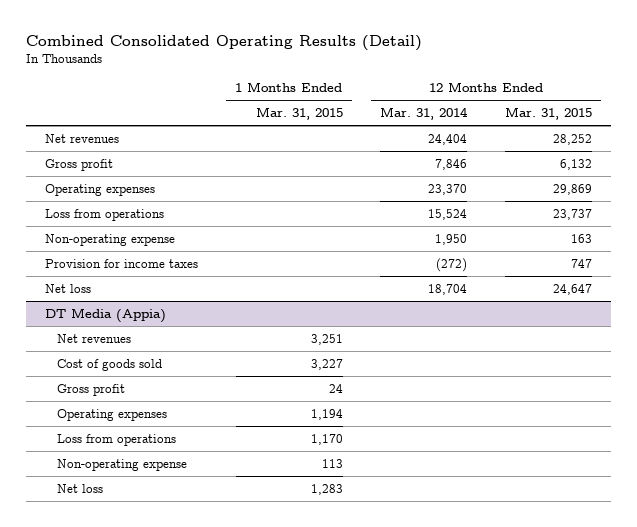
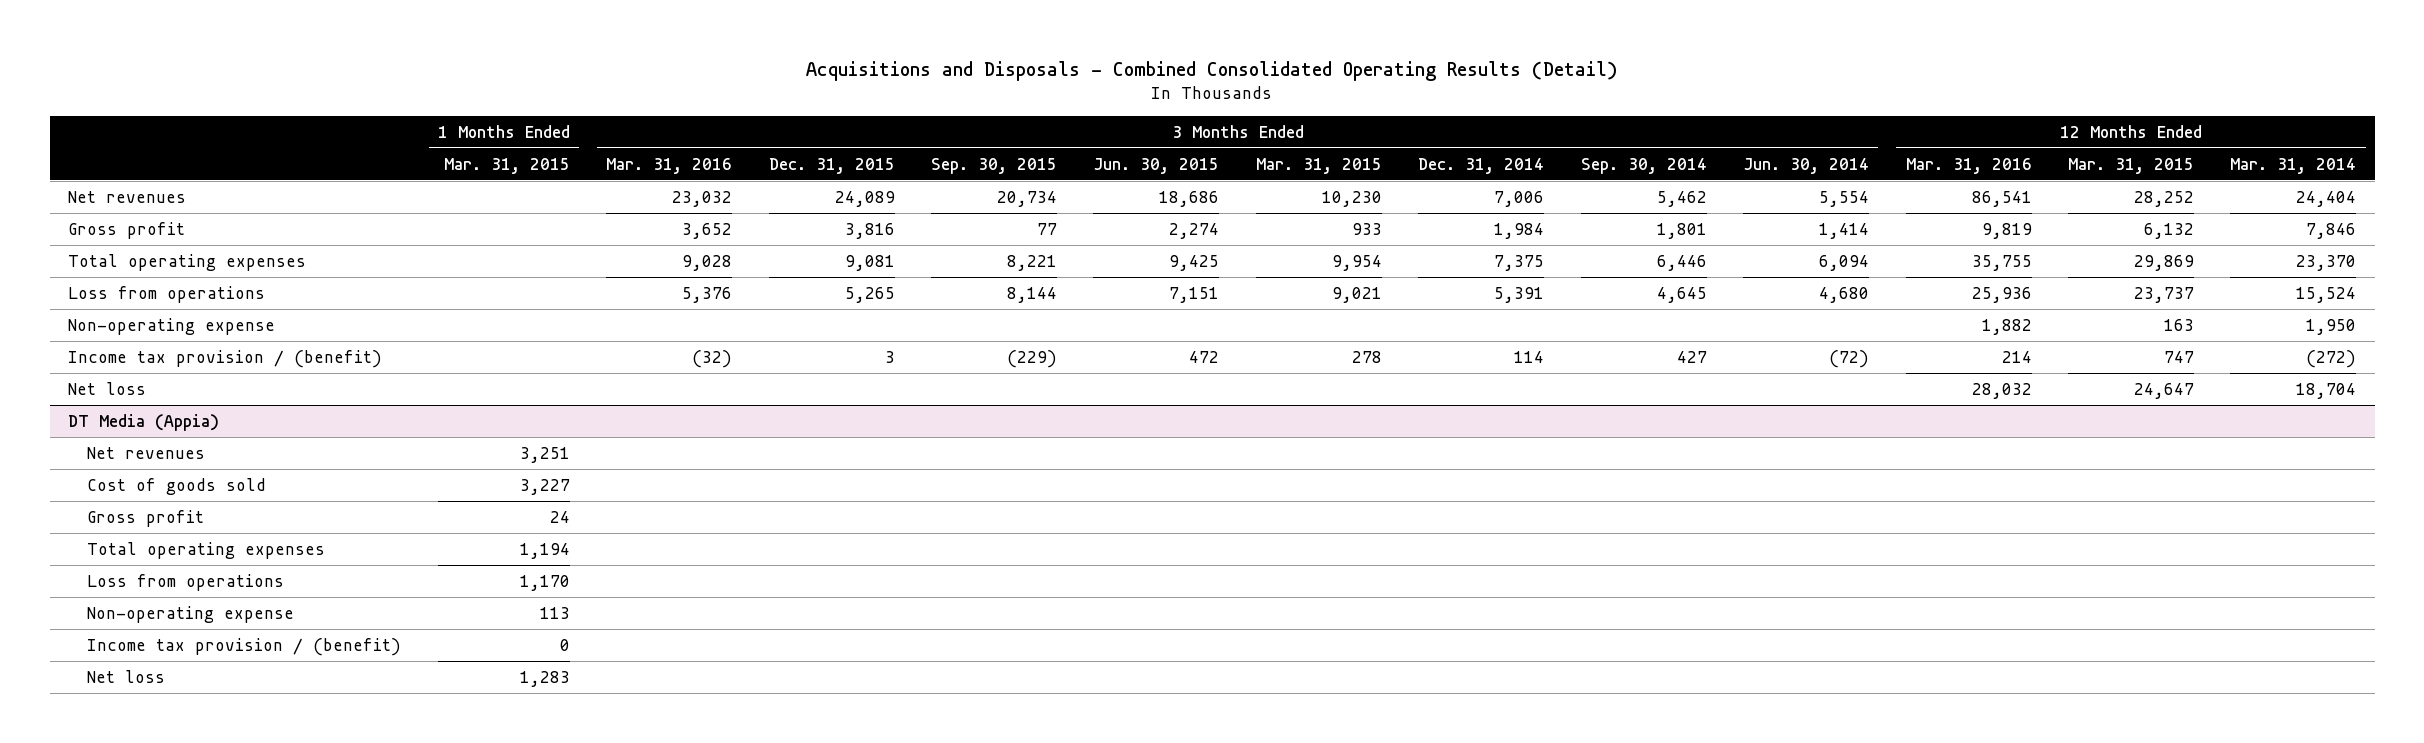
- Combined Consolidated Operating Results (Detail)
+ Acquisitions and Disposals - Combined Consolidated Operating Results (Detail)
- | 1 Months Ended Mar. 31, 2015 | 12 Months Ended Mar. 31, 2014 | 12 Months Ended Mar. 31, 2015
+ | 1 Months Ended Mar. 31, 2015 | 3 Months Ended Mar. 31, 2016 | 3 Months Ended Dec. 31, 2015 | 3 Months Ended Sep. 30, 2015 | 3 Months Ended Jun. 30, 2015 | 3 Months Ended Mar. 31, 2015 | 3 Months Ended Dec. 31, 2014 | 3 Months Ended Sep. 30, 2014 | 3 Months Ended Jun. 30, 2014 | 12 Months Ended Mar. 31, 2016 | 12 Months Ended Mar. 31, 2015 | 12 Months Ended Mar. 31, 2014
- Operating expenses | | 23,370 | 29,869
+ Total operating expenses | | 9,028 | 9,081 | 8,221 | 9,425 | 9,954 | 7,375 | 6,446 | 6,094 | 35,755 | 29,869 | 23,370
- Provision for income taxes | | (272) | 747
+ Income tax provision / (benefit) | | (32) | 3 | (229) | 472 | 278 | 114 | 427 | (72) | 214 | 747 | (272)
@ DT Media (Appia)
- Operating expenses | 1,194 | |
+ Total operating expenses | 1,194 | | | | | | | | | | |
+ Income tax provision / (benefit) | 0 | | | | | | | | | | |

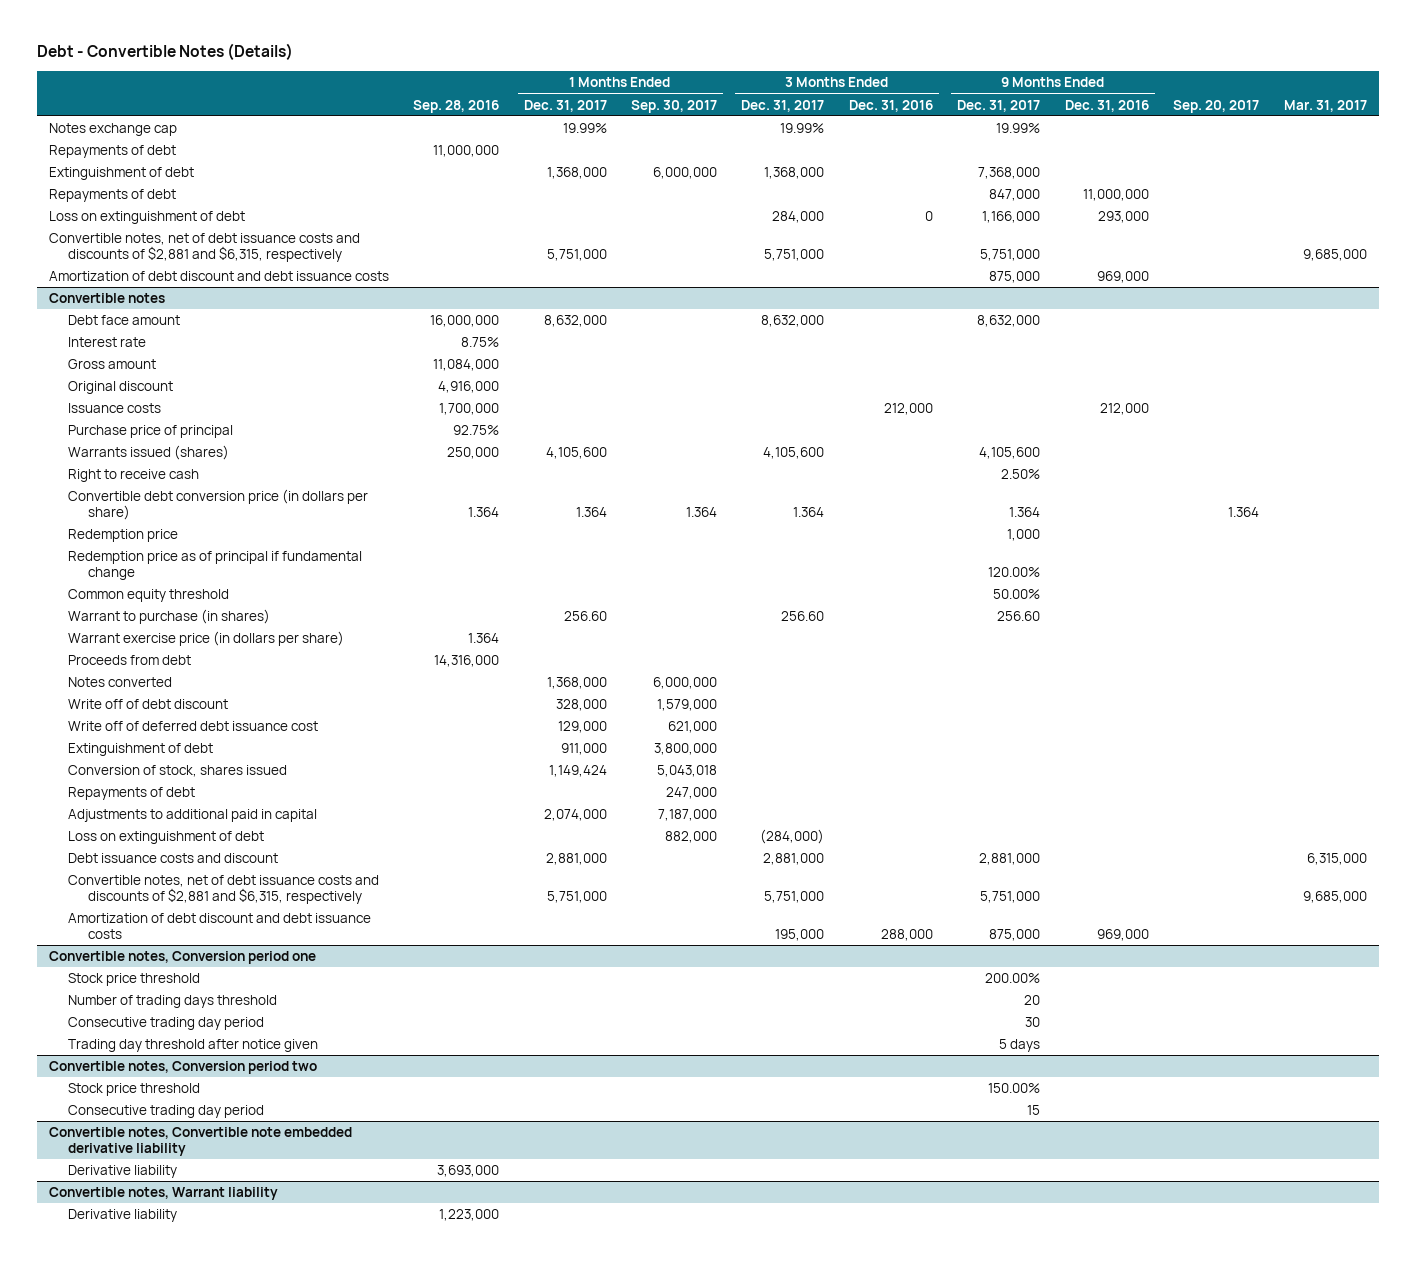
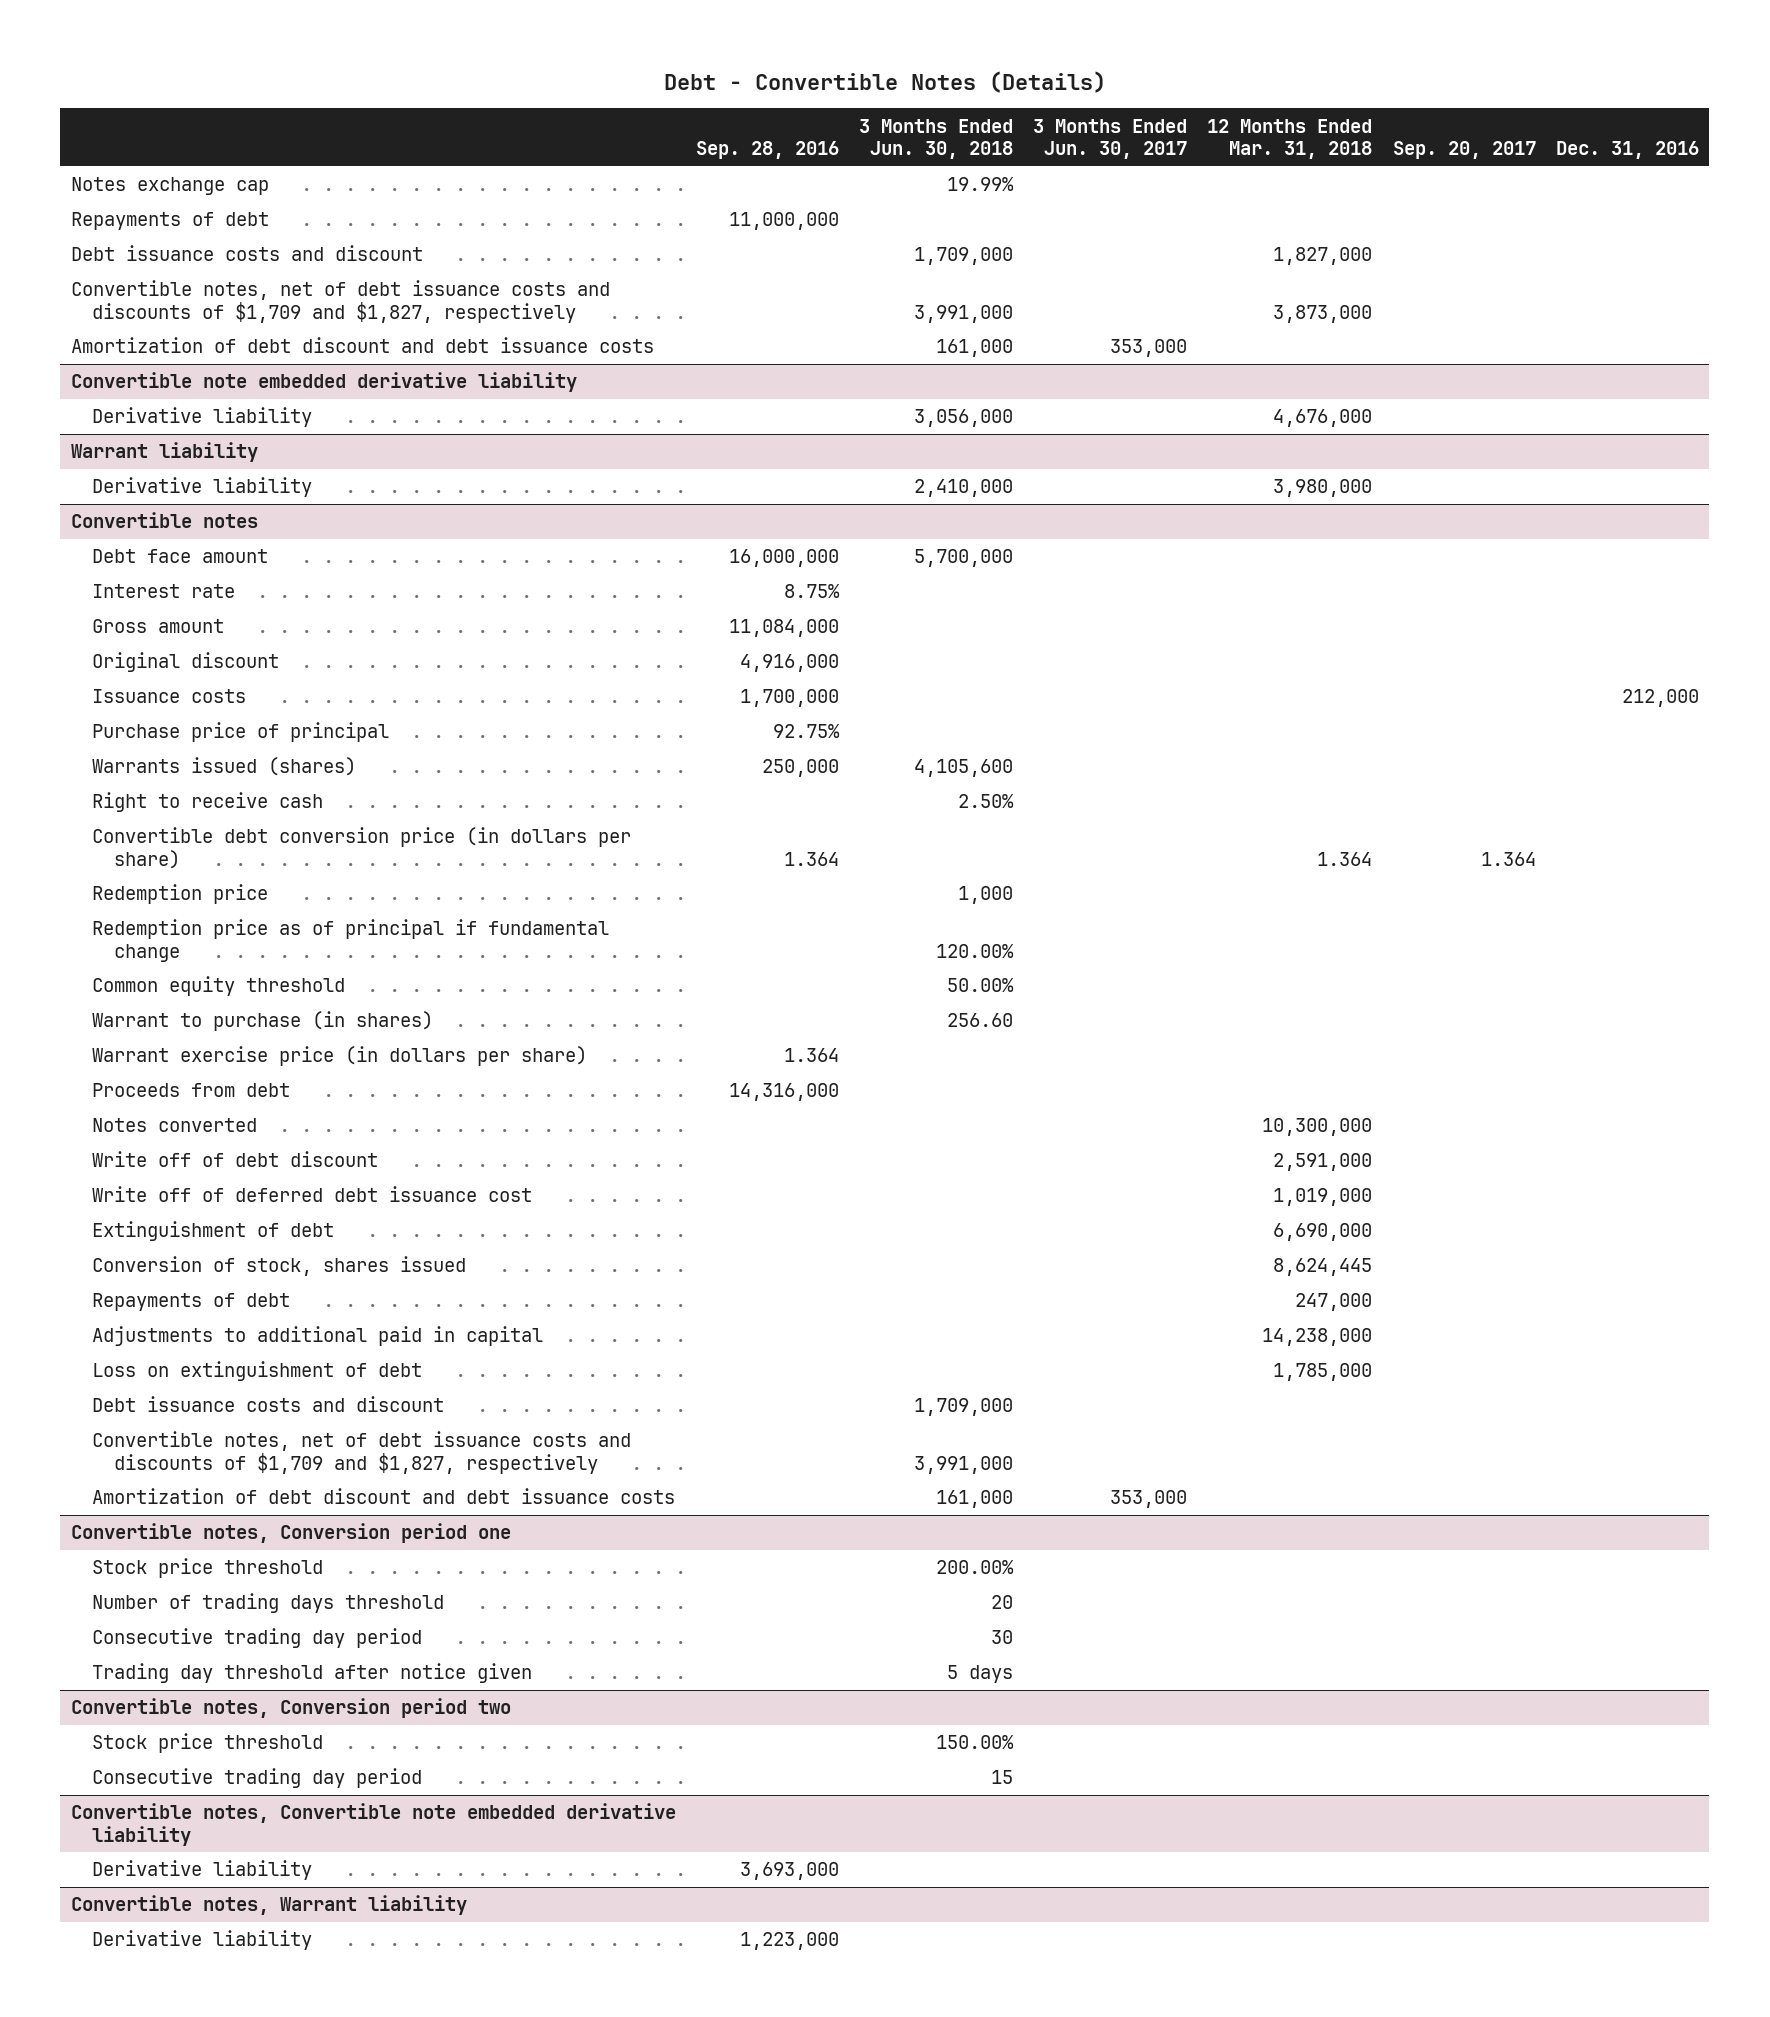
- | Sep. 28, 2016 | 1 Months Ended Dec. 31, 2017 | 1 Months Ended Sep. 30, 2017 | 3 Months Ended Dec. 31, 2017 | 3 Months Ended Dec. 31, 2016 | 9 Months Ended Dec. 31, 2017 | 9 Months Ended Dec. 31, 2016 | Sep. 20, 2017 | Mar. 31, 2017
+ | Sep. 28, 2016 | 3 Months Ended Jun. 30, 2018 | 3 Months Ended Jun. 30, 2017 | 12 Months Ended Mar. 31, 2018 | Sep. 20, 2017 | Dec. 31, 2016
- Extinguishment of debt | | 1,368,000 | 6,000,000 | 1,368,000 | | 7,368,000 | | |
- Repayments of debt | | | | | | 847,000 | 11,000,000 | |
- Loss on extinguishment of debt | | | | 284,000 | 0 | 1,166,000 | 293,000 | |
- Convertible notes, net of debt issuance costs and discounts of $2,881 and $6,315, respectively | | 5,751,000 | | 5,751,000 | | 5,751,000 | | | 9,685,000
+ Debt issuance costs and discount | | 1,709,000 | | 1,827,000 | |
+ Convertible notes, net of debt issuance costs and discounts of $1,709 and $1,827, respectively | | 3,991,000 | | 3,873,000 | |
+ Convertible note embedded derivative liability
+ Derivative liability | | 3,056,000 | | 4,676,000 | |
+ Warrant liability
+ Derivative liability | | 2,410,000 | | 3,980,000 | |
@ Convertible notes
- Convertible notes, net of debt issuance costs and discounts of $2,881 and $6,315, respectively | | 5,751,000 | | 5,751,000 | | 5,751,000 | | | 9,685,000
+ Convertible notes, net of debt issuance costs and discounts of $1,709 and $1,827, respectively | | 3,991,000 | | | |

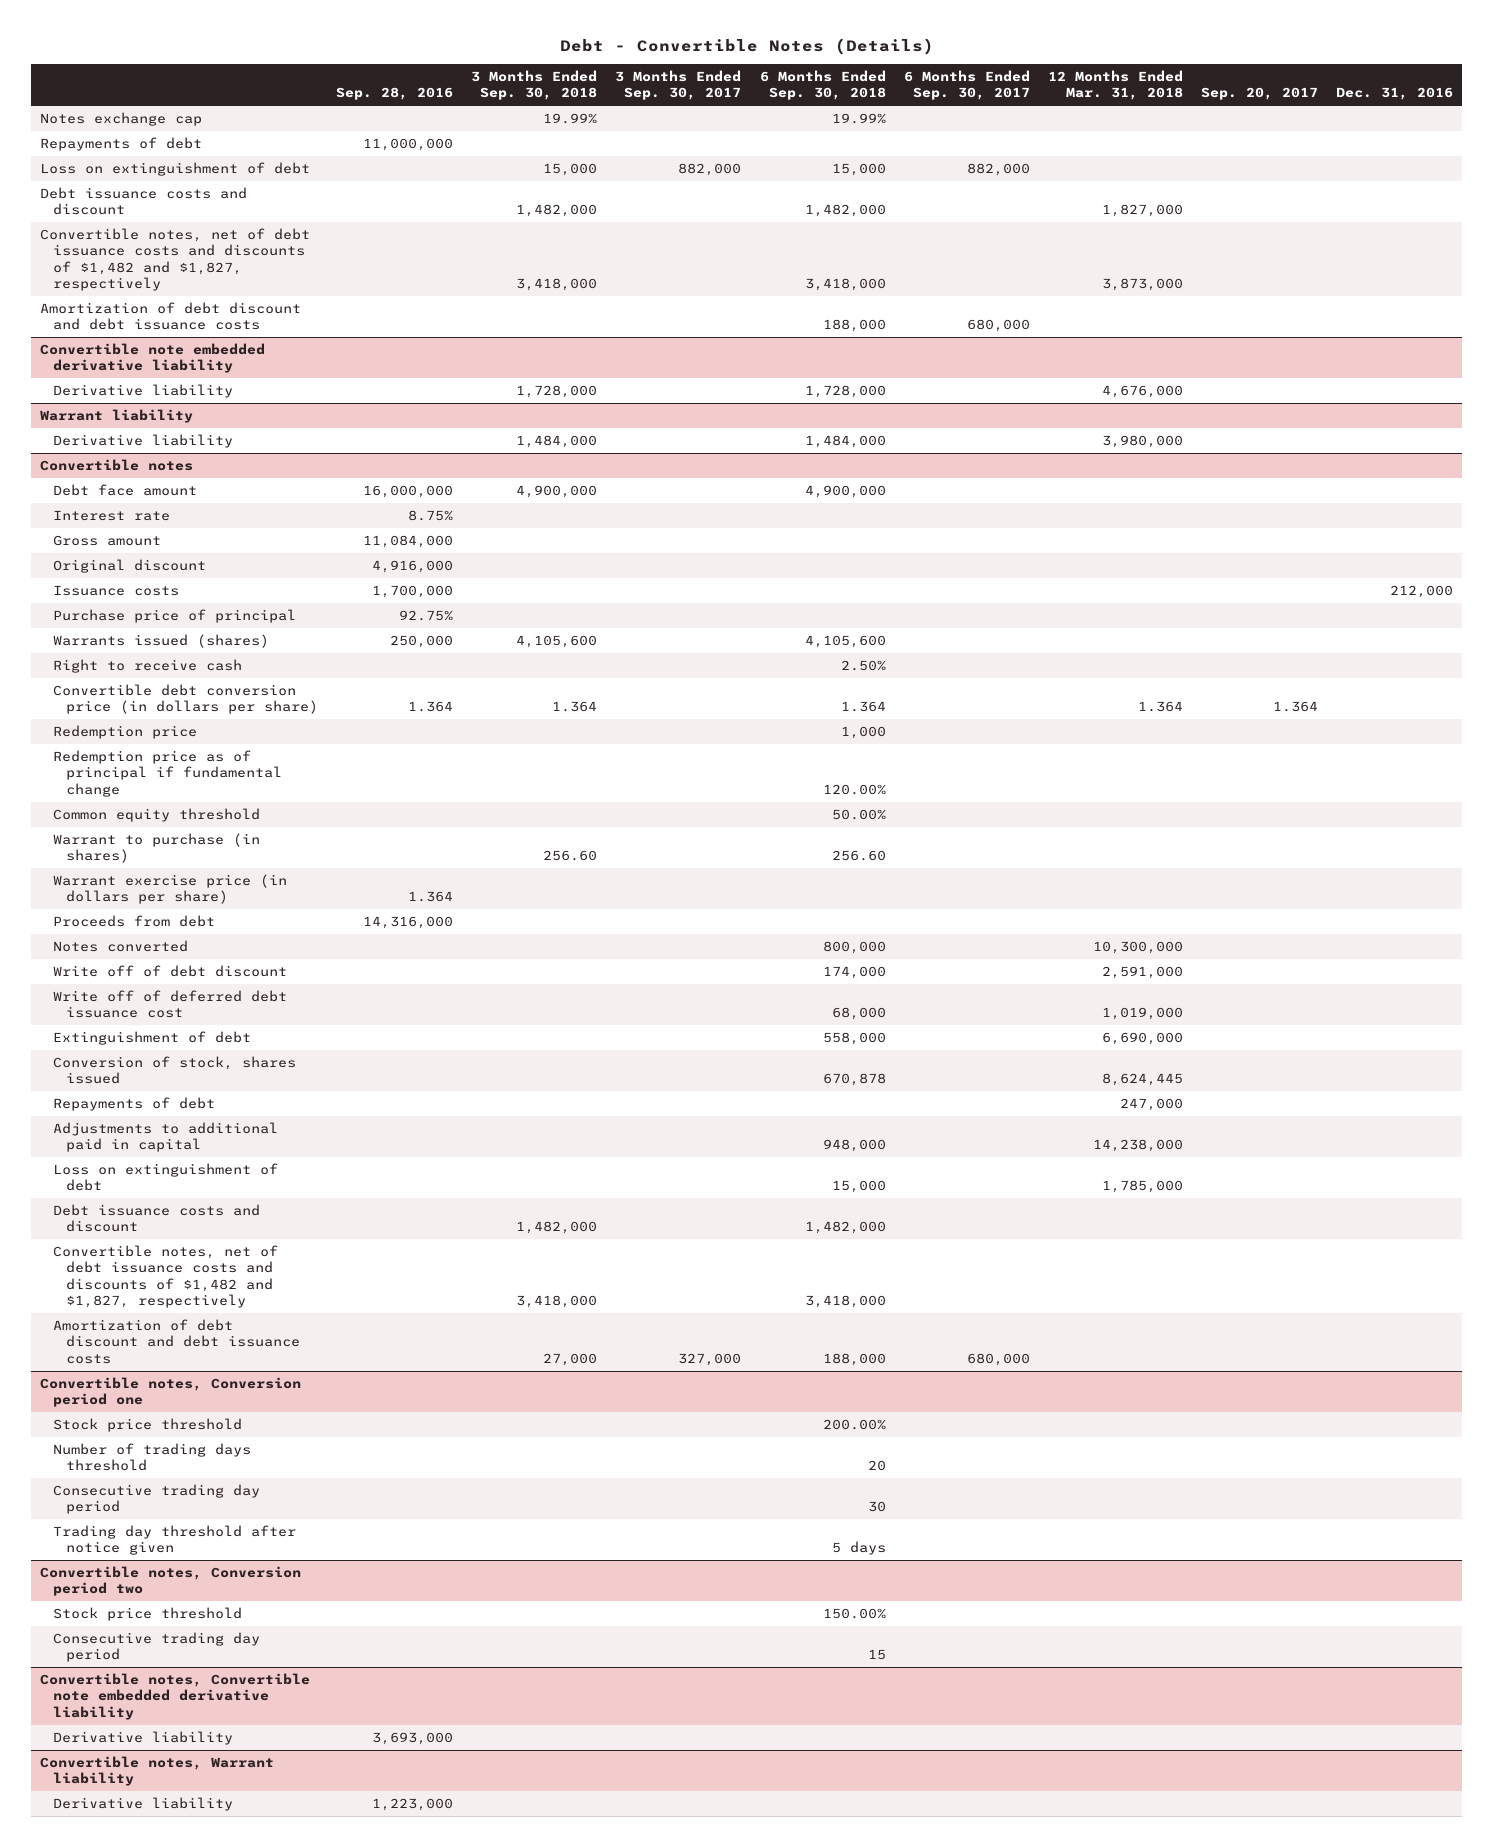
- | Sep. 28, 2016 | 3 Months Ended Jun. 30, 2018 | 3 Months Ended Jun. 30, 2017 | 12 Months Ended Mar. 31, 2018 | Sep. 20, 2017 | Dec. 31, 2016
+ | Sep. 28, 2016 | 3 Months Ended Sep. 30, 2018 | 3 Months Ended Sep. 30, 2017 | 6 Months Ended Sep. 30, 2018 | 6 Months Ended Sep. 30, 2017 | 12 Months Ended Mar. 31, 2018 | Sep. 20, 2017 | Dec. 31, 2016
+ Loss on extinguishment of debt | | 15,000 | 882,000 | 15,000 | 882,000 | | |
- Convertible notes, net of debt issuance costs and discounts of $1,709 and $1,827, respectively | | 3,991,000 | | 3,873,000 | |
+ Convertible notes, net of debt issuance costs and discounts of $1,482 and $1,827, respectively | | 3,418,000 | | 3,418,000 | | 3,873,000 | |
@ Convertible notes
- Convertible notes, net of debt issuance costs and discounts of $1,709 and $1,827, respectively | | 3,991,000 | | | |
+ Convertible notes, net of debt issuance costs and discounts of $1,482 and $1,827, respectively | | 3,418,000 | | 3,418,000 | | | |

